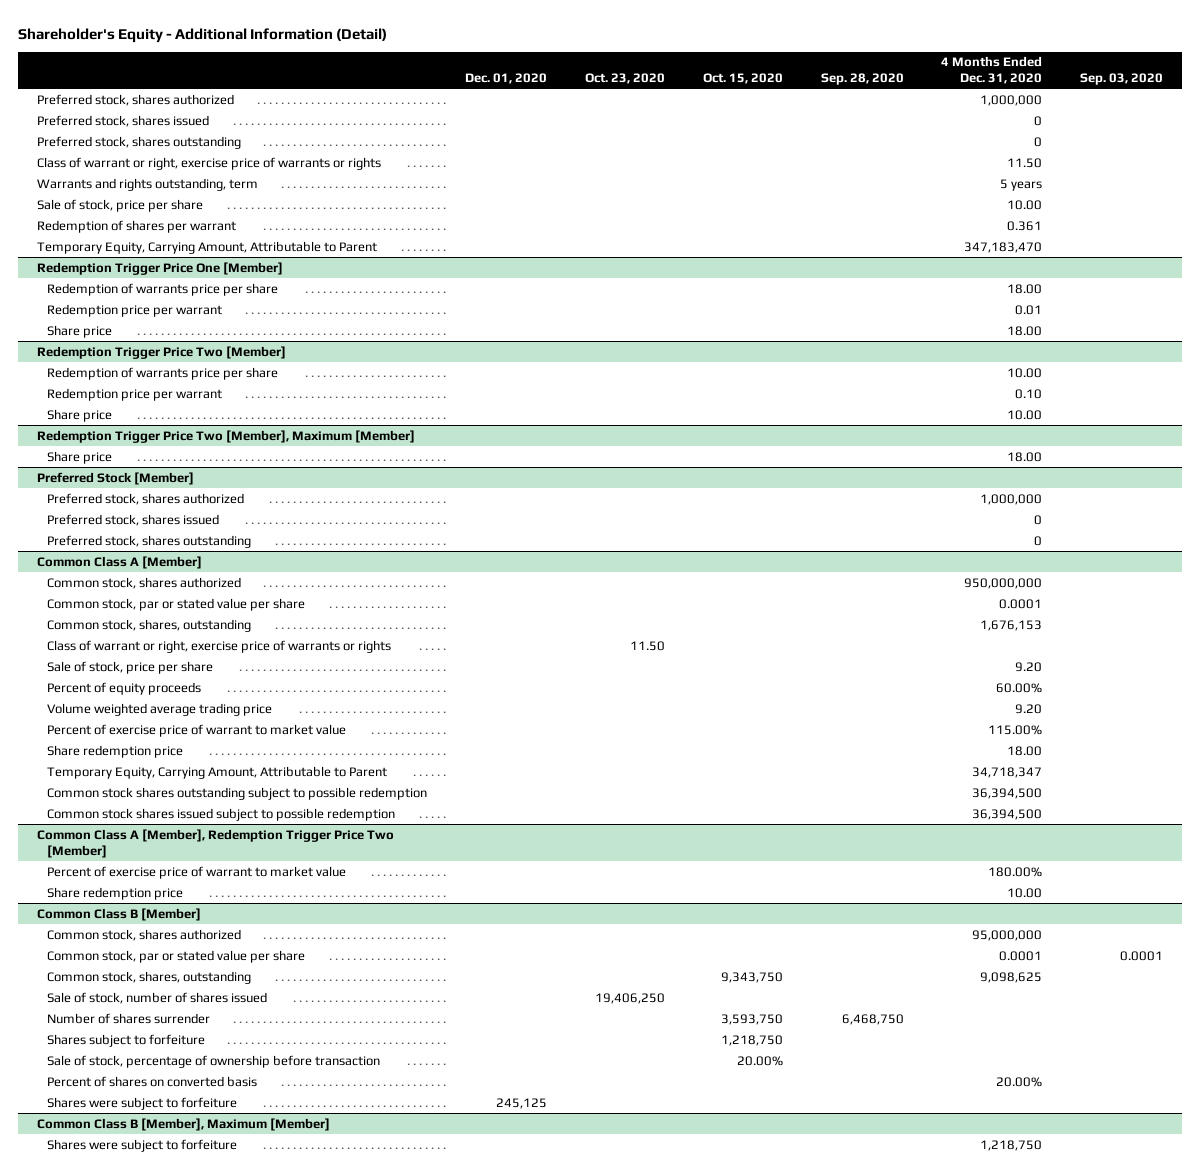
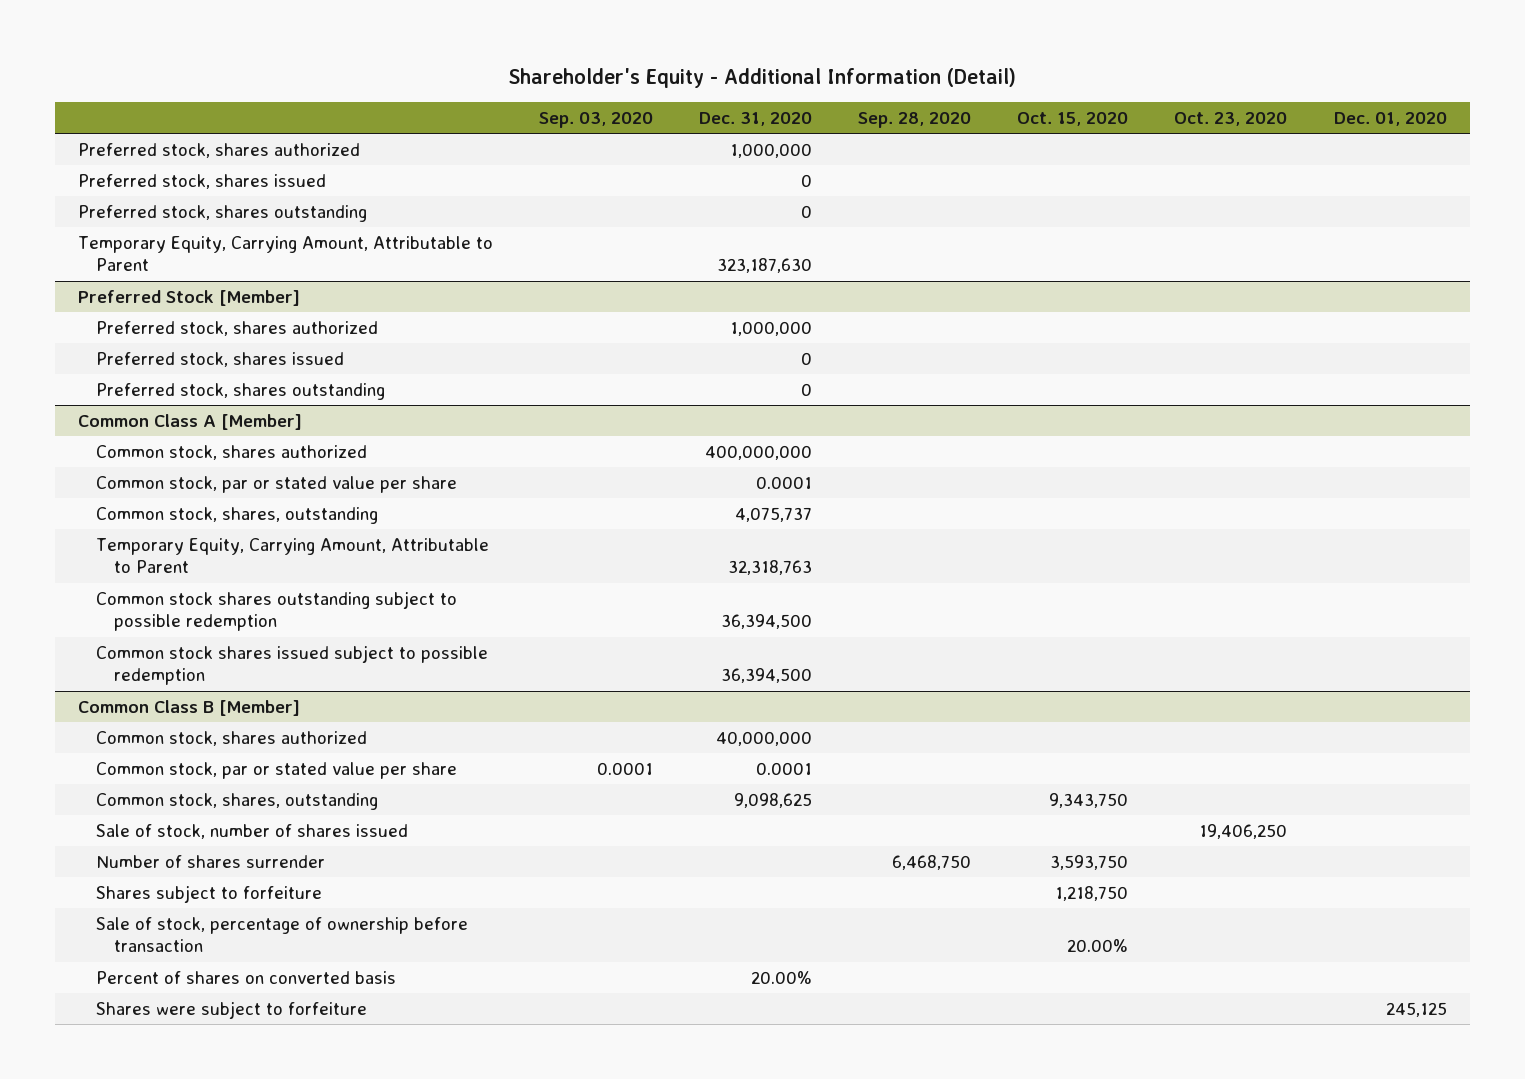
- | Dec. 01, 2020 | Oct. 23, 2020 | Oct. 15, 2020 | Sep. 28, 2020 | 4 Months Ended Dec. 31, 2020 | Sep. 03, 2020
+ | Sep. 03, 2020 | Dec. 31, 2020 | Sep. 28, 2020 | Oct. 15, 2020 | Oct. 23, 2020 | Dec. 01, 2020
- Class of warrant or right, exercise price of warrants or rights | | | | | 11.50 |
- Warrants and rights outstanding, term | | | | | 5 years |
- Sale of stock, price per share | | | | | 10.00 |
- Redemption of shares per warrant | | | | | 0.361 |
- Redemption Trigger Price One [Member]
- Redemption of warrants price per share | | | | | 18.00 |
- Redemption price per warrant | | | | | 0.01 |
- Share price | | | | | 18.00 |
- Redemption Trigger Price Two [Member]
- Redemption of warrants price per share | | | | | 10.00 |
- Redemption price per warrant | | | | | 0.10 |
- Share price | | | | | 10.00 |
- Redemption Trigger Price Two [Member], Maximum [Member]
- Share price | | | | | 18.00 |
@ Common Class A [Member]
- Class of warrant or right, exercise price of warrants or rights | | 11.50 | | | |
- Sale of stock, price per share | | | | | 9.20 |
- Percent of equity proceeds | | | | | 60.00% |
- Volume weighted average trading price | | | | | 9.20 |
- Percent of exercise price of warrant to market value | | | | | 115.00% |
- Share redemption price | | | | | 18.00 |
- Common Class A [Member], Redemption Trigger Price Two [Member]
- Percent of exercise price of warrant to market value | | | | | 180.00% |
- Share redemption price | | | | | 10.00 |
- Common Class B [Member], Maximum [Member]
- Shares were subject to forfeiture | | | | | 1,218,750 |

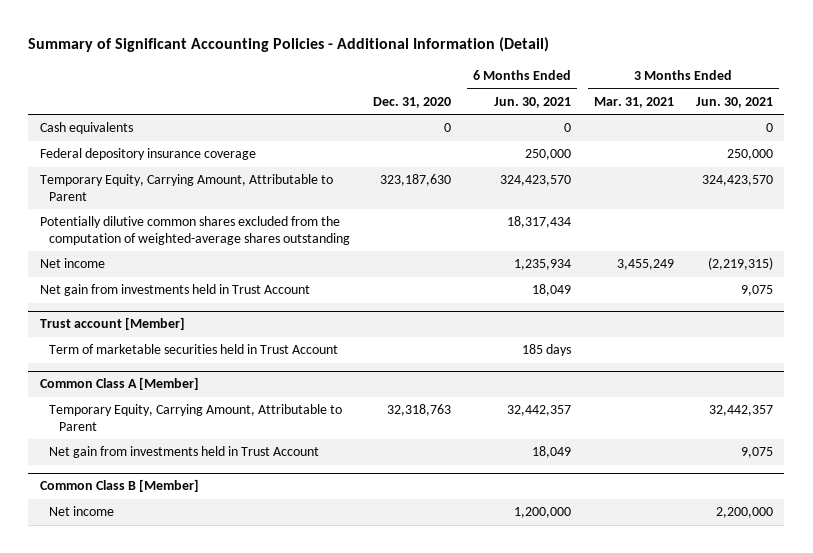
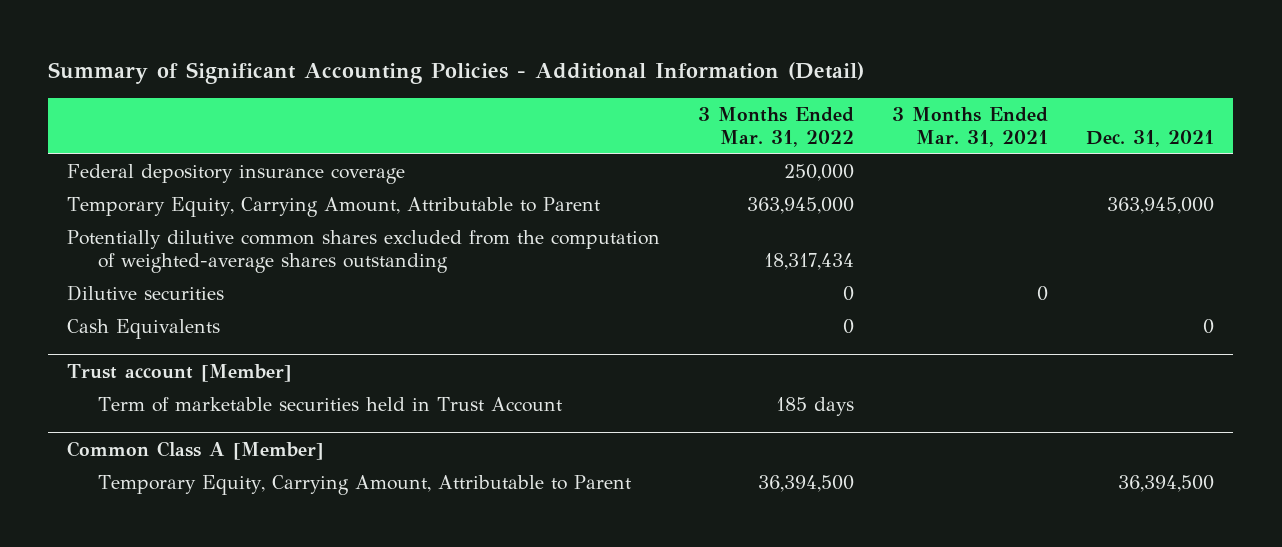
- | Dec. 31, 2020 | 6 Months Ended Jun. 30, 2021 | 3 Months Ended Mar. 31, 2021 | 3 Months Ended Jun. 30, 2021
+ | 3 Months Ended Mar. 31, 2022 | 3 Months Ended Mar. 31, 2021 | Dec. 31, 2021
- Cash equivalents | 0 | 0 | | 0
- Net income | | 1,235,934 | 3,455,249 | (2,219,315)
- Net gain from investments held in Trust Account | | 18,049 | | 9,075
+ Dilutive securities | 0 | 0 |
+ Cash Equivalents | 0 | | 0
@ Common Class A [Member]
- Net gain from investments held in Trust Account | | 18,049 | | 9,075
- Common Class B [Member]
- Net income | | 1,200,000 | | 2,200,000

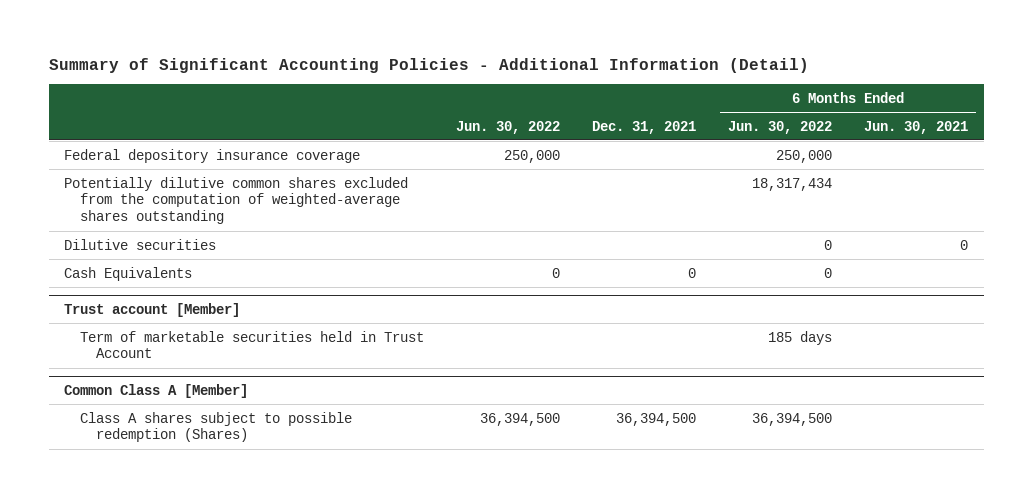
- | 3 Months Ended Mar. 31, 2022 | 3 Months Ended Mar. 31, 2021 | Dec. 31, 2021
+ | Jun. 30, 2022 | Dec. 31, 2021 | 6 Months Ended Jun. 30, 2022 | 6 Months Ended Jun. 30, 2021
- Temporary Equity, Carrying Amount, Attributable to Parent | 363,945,000 | | 363,945,000
@ Common Class A [Member]
- Temporary Equity, Carrying Amount, Attributable to Parent | 36,394,500 | | 36,394,500
+ Class A shares subject to possible redemption (Shares) | 36,394,500 | 36,394,500 | 36,394,500 |

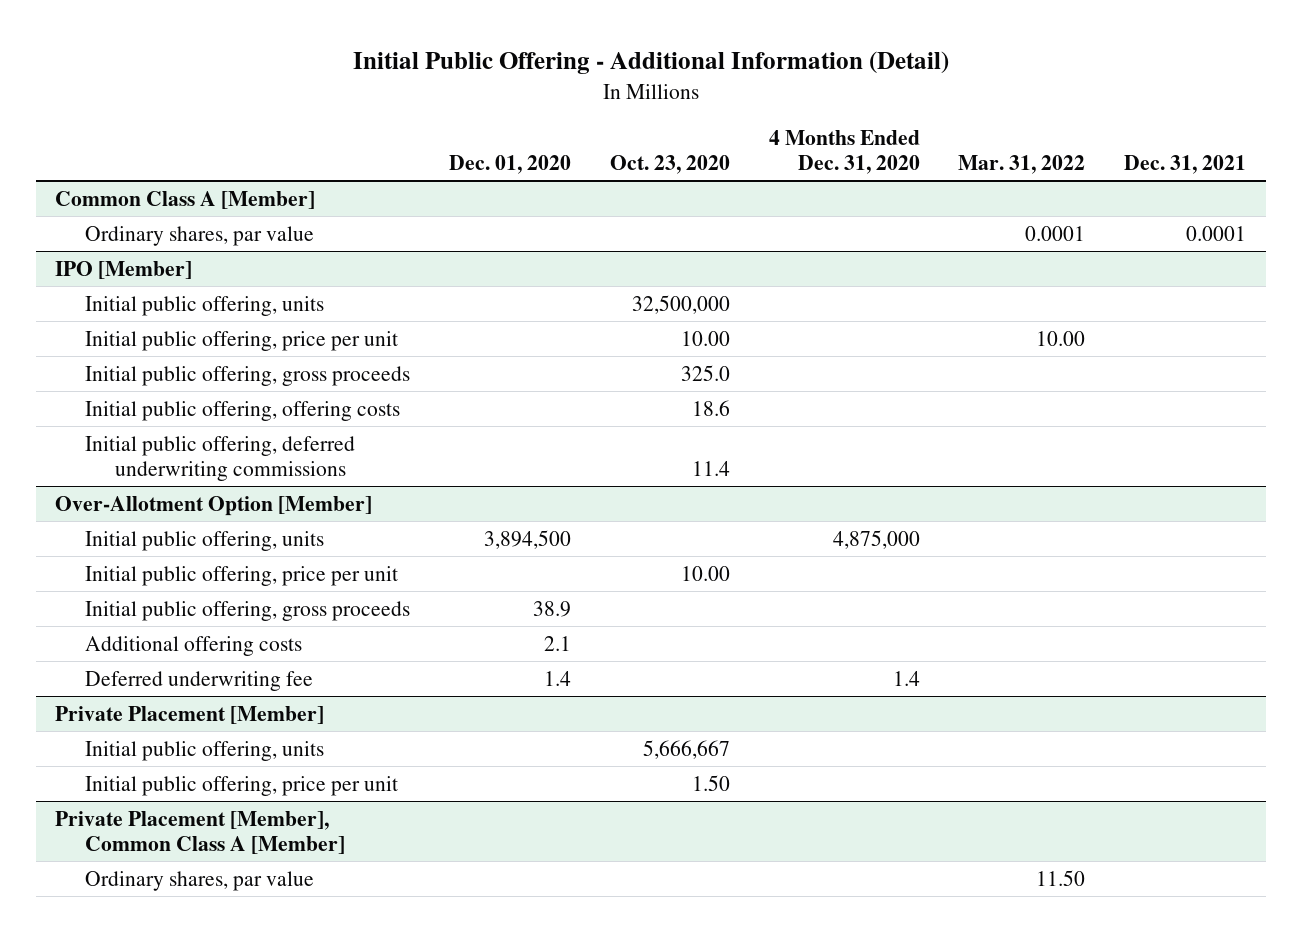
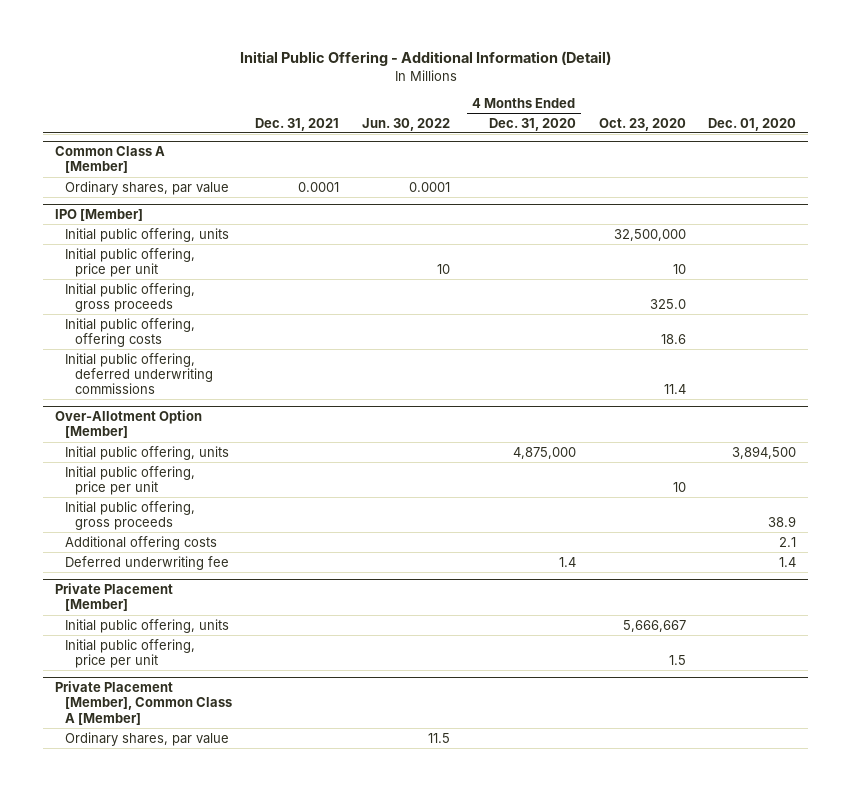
- | Dec. 01, 2020 | Oct. 23, 2020 | 4 Months Ended Dec. 31, 2020 | Mar. 31, 2022 | Dec. 31, 2021
+ | Dec. 31, 2021 | Jun. 30, 2022 | 4 Months Ended Dec. 31, 2020 | Oct. 23, 2020 | Dec. 01, 2020
@ IPO [Member]
- Initial public offering, price per unit | | 10.00 | | 10.00 |
+ Initial public offering, price per unit | | 10 | | 10 |
@ Over-Allotment Option [Member]
- Initial public offering, price per unit | | 10.00 | | |
+ Initial public offering, price per unit | | | | 10 |
@ Private Placement [Member]
- Initial public offering, price per unit | | 1.50 | | |
+ Initial public offering, price per unit | | | | 1.5 |

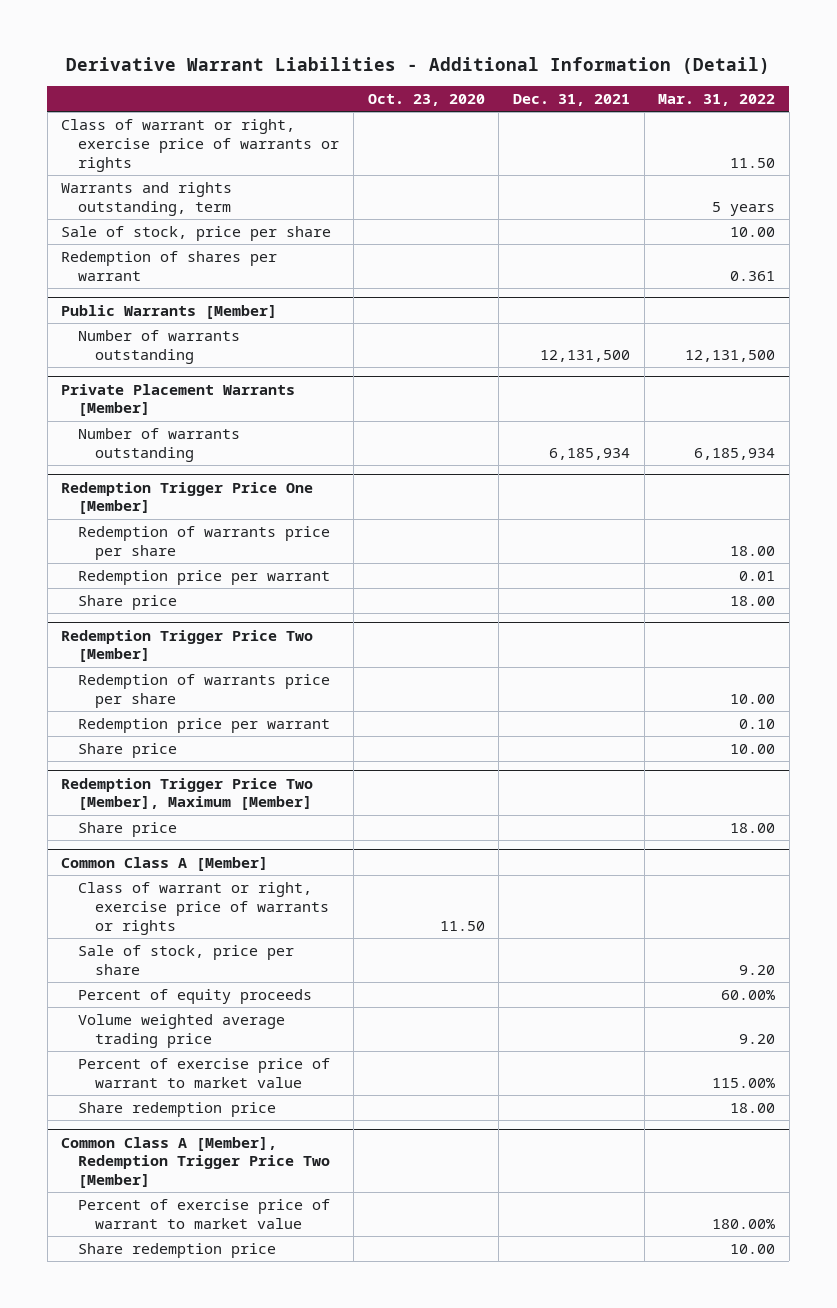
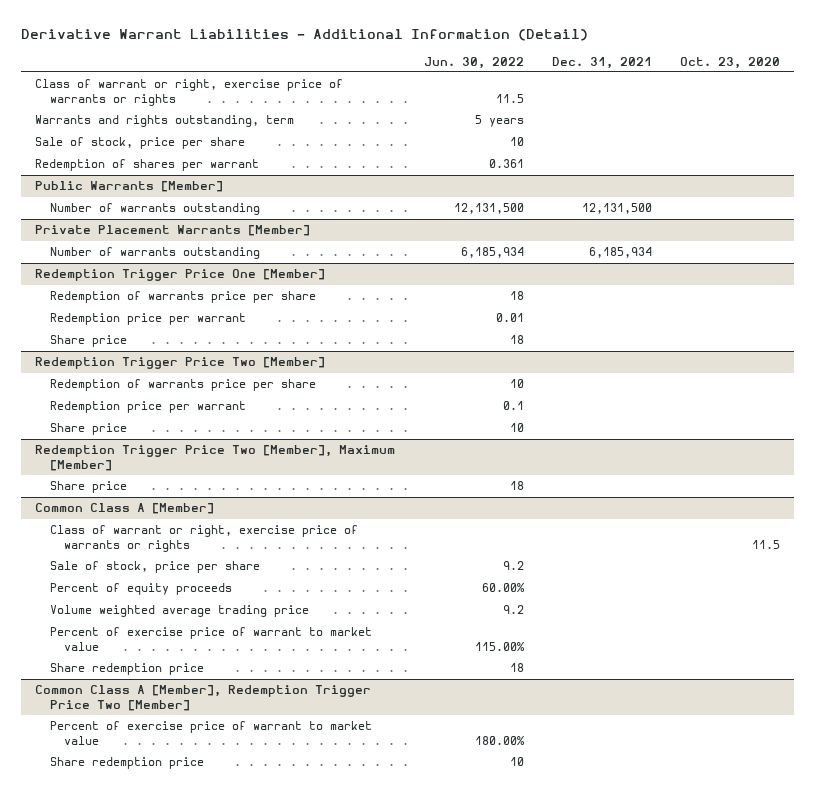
- | Oct. 23, 2020 | Dec. 31, 2021 | Mar. 31, 2022
+ | Jun. 30, 2022 | Dec. 31, 2021 | Oct. 23, 2020
@ Common Class A [Member]
- Class of warrant or right, exercise price of warrants or rights | 11.50 | |
+ Class of warrant or right, exercise price of warrants or rights | | | 11.5

